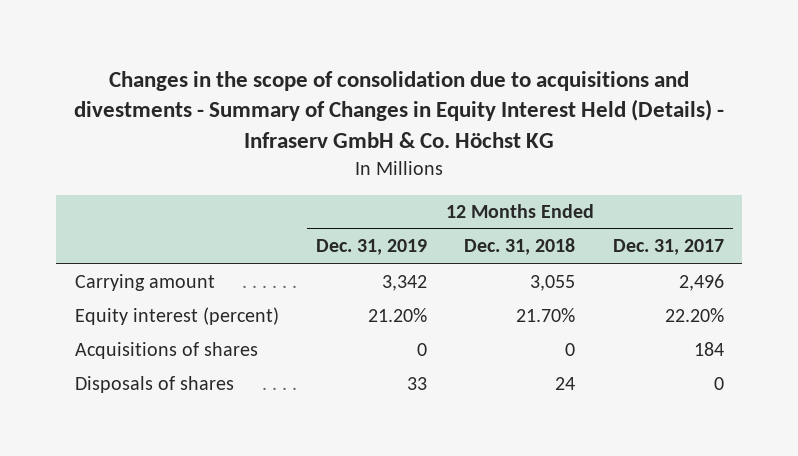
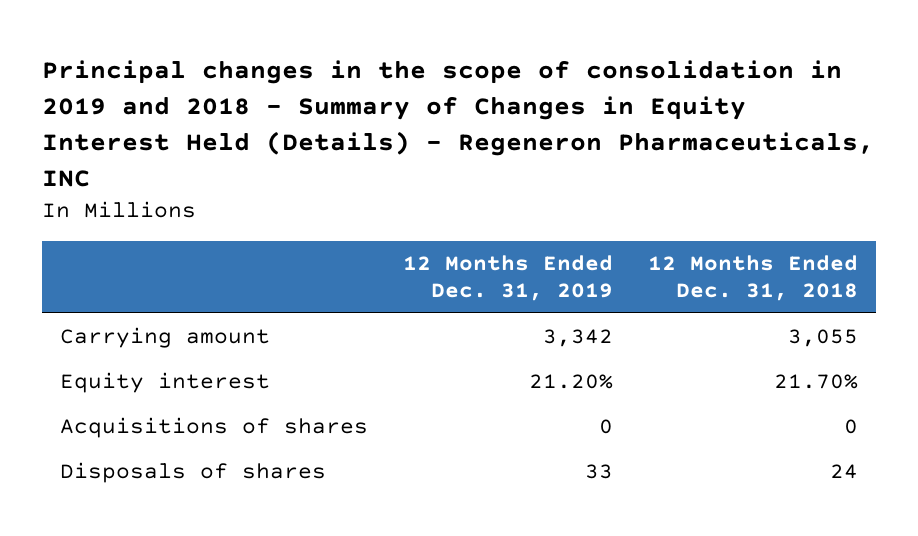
- Changes in the scope of consolidation due to acquisitions and divestments - Summary of Changes in Equity Interest Held (Details) - Infraserv GmbH & Co. Höchst KG
+ Principal changes in the scope of consolidation in 2019 and 2018 - Summary of Changes in Equity Interest Held (Details) - Regeneron Pharmaceuticals, INC
- | 12 Months Ended Dec. 31, 2019 | 12 Months Ended Dec. 31, 2018 | 12 Months Ended Dec. 31, 2017
+ | 12 Months Ended Dec. 31, 2019 | 12 Months Ended Dec. 31, 2018
- Equity interest (percent) | 21.20% | 21.70% | 22.20%
+ Equity interest | 21.20% | 21.70%

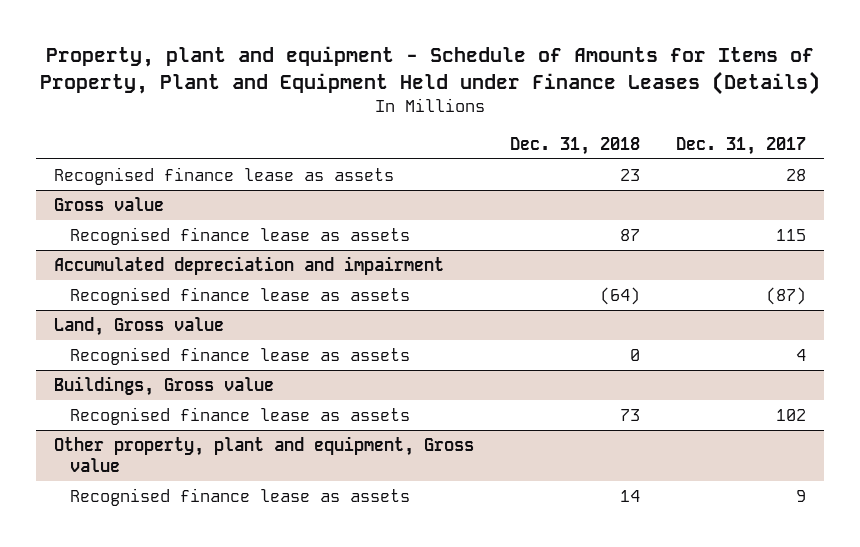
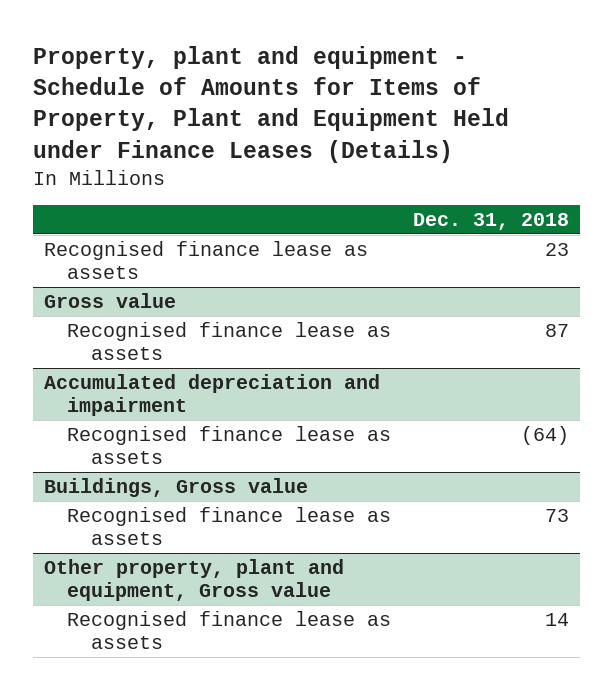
- | Dec. 31, 2018 | Dec. 31, 2017
+ | Dec. 31, 2018
- Land, Gross value
- Recognised finance lease as assets | 0 | 4

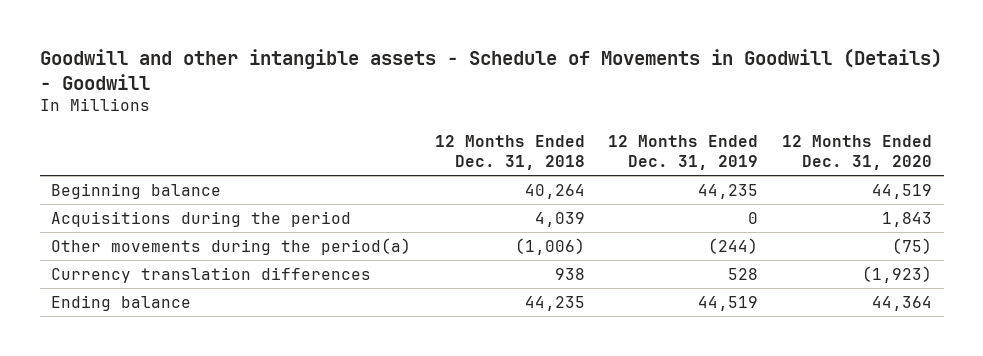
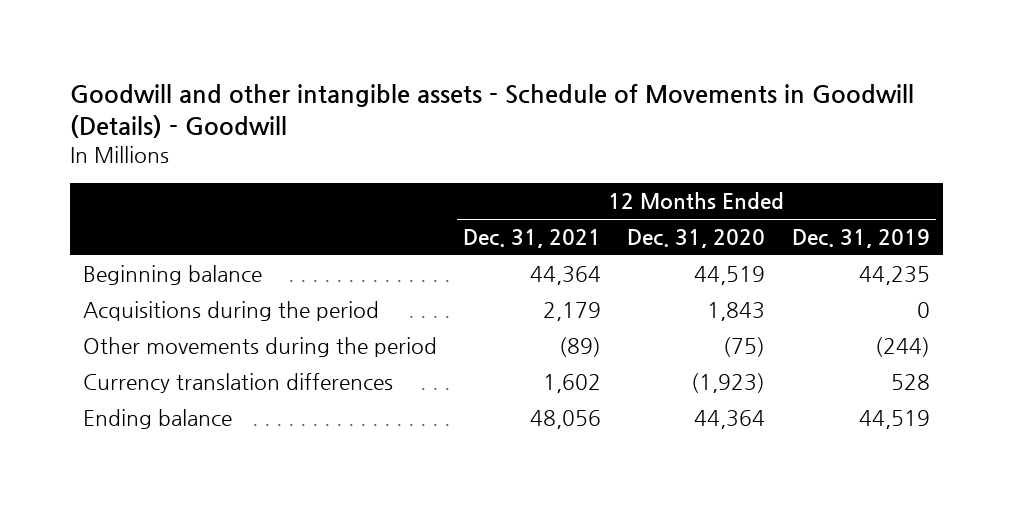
- | 12 Months Ended Dec. 31, 2018 | 12 Months Ended Dec. 31, 2019 | 12 Months Ended Dec. 31, 2020
+ | 12 Months Ended Dec. 31, 2021 | 12 Months Ended Dec. 31, 2020 | 12 Months Ended Dec. 31, 2019
- Other movements during the period(a) | (1,006) | (244) | (75)
+ Other movements during the period | (89) | (75) | (244)

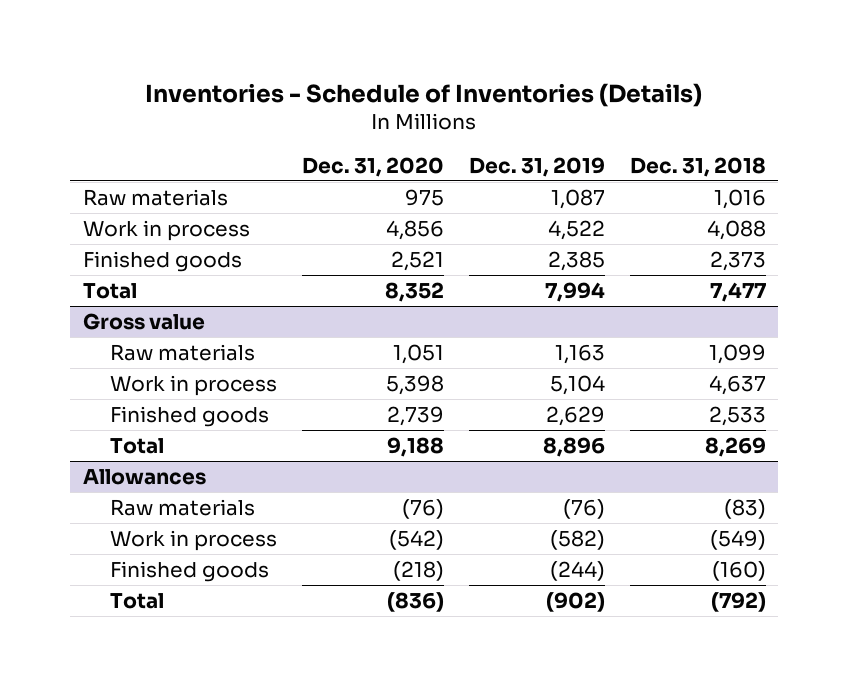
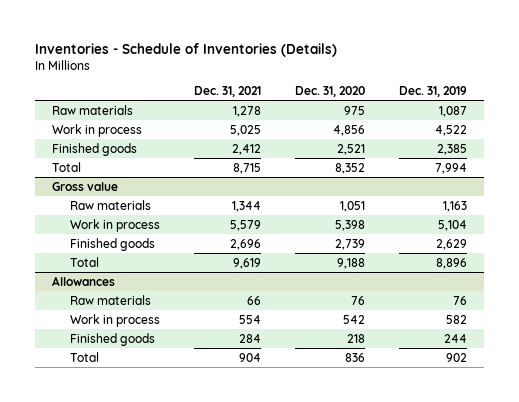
- | Dec. 31, 2020 | Dec. 31, 2019 | Dec. 31, 2018
+ | Dec. 31, 2021 | Dec. 31, 2020 | Dec. 31, 2019
@ Allowances
- Raw materials | (76) | (76) | (83)
- Work in process | (542) | (582) | (549)
- Finished goods | (218) | (244) | (160)
- Total | (836) | (902) | (792)
+ Raw materials | 66 | 76 | 76
+ Work in process | 554 | 542 | 582
+ Finished goods | 284 | 218 | 244
+ Total | 904 | 836 | 902

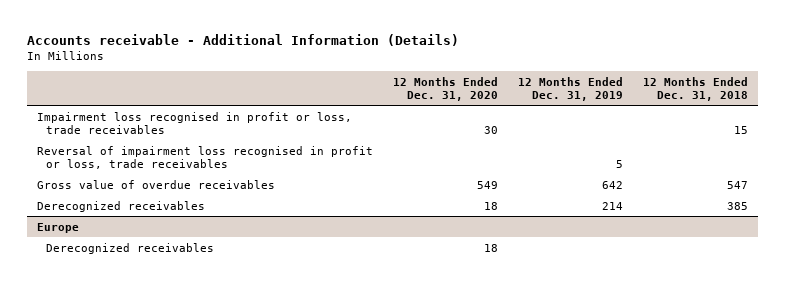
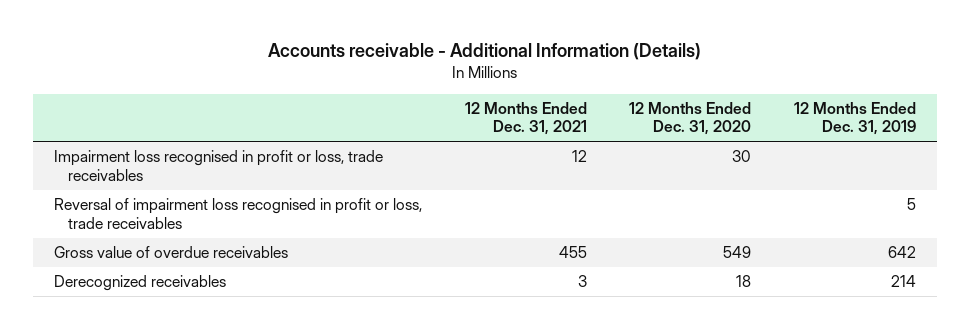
- | 12 Months Ended Dec. 31, 2020 | 12 Months Ended Dec. 31, 2019 | 12 Months Ended Dec. 31, 2018
+ | 12 Months Ended Dec. 31, 2021 | 12 Months Ended Dec. 31, 2020 | 12 Months Ended Dec. 31, 2019
- Europe
- Derecognized receivables | 18 | |

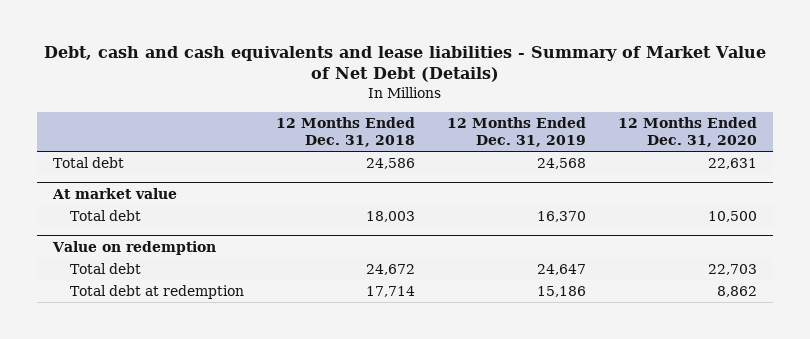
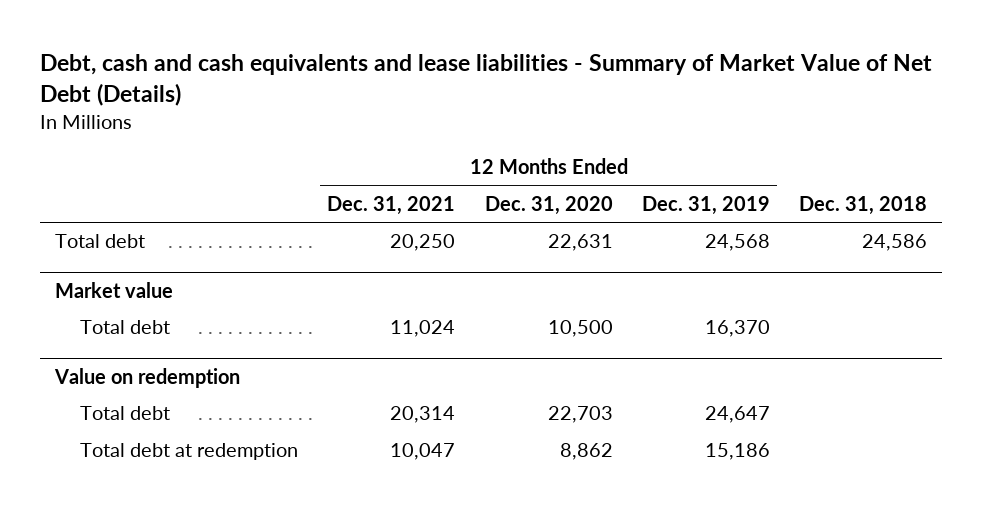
- | 12 Months Ended Dec. 31, 2018 | 12 Months Ended Dec. 31, 2019 | 12 Months Ended Dec. 31, 2020
+ | 12 Months Ended Dec. 31, 2021 | 12 Months Ended Dec. 31, 2020 | 12 Months Ended Dec. 31, 2019 | Dec. 31, 2018
- At market value
+ Market value

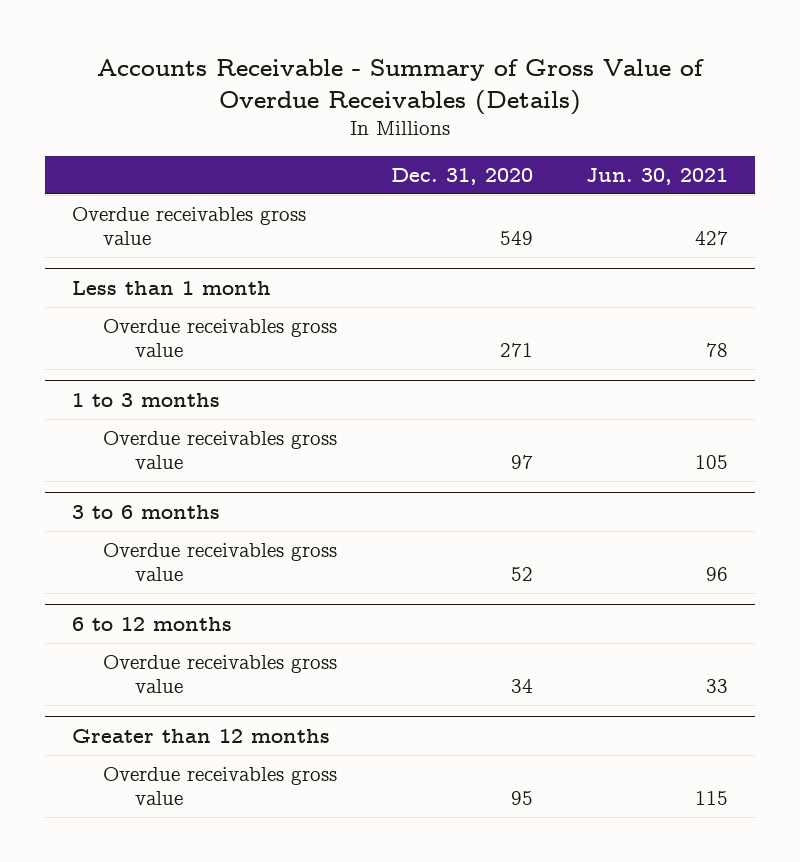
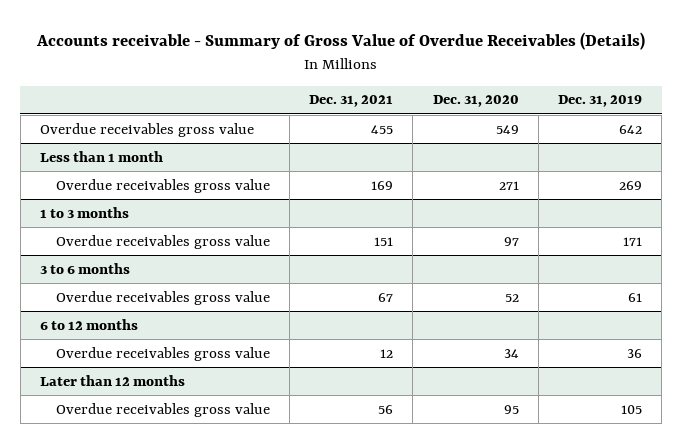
- Accounts Receivable - Summary of Gross Value of Overdue Receivables (Details)
+ Accounts receivable - Summary of Gross Value of Overdue Receivables (Details)
- | Dec. 31, 2020 | Jun. 30, 2021
+ | Dec. 31, 2021 | Dec. 31, 2020 | Dec. 31, 2019
- Greater than 12 months
+ Later than 12 months

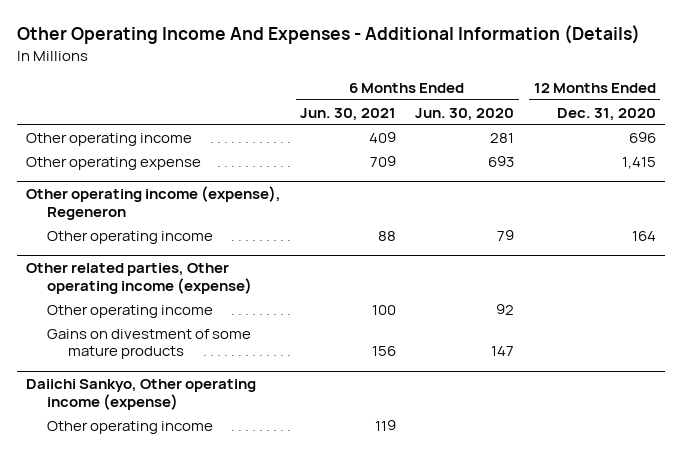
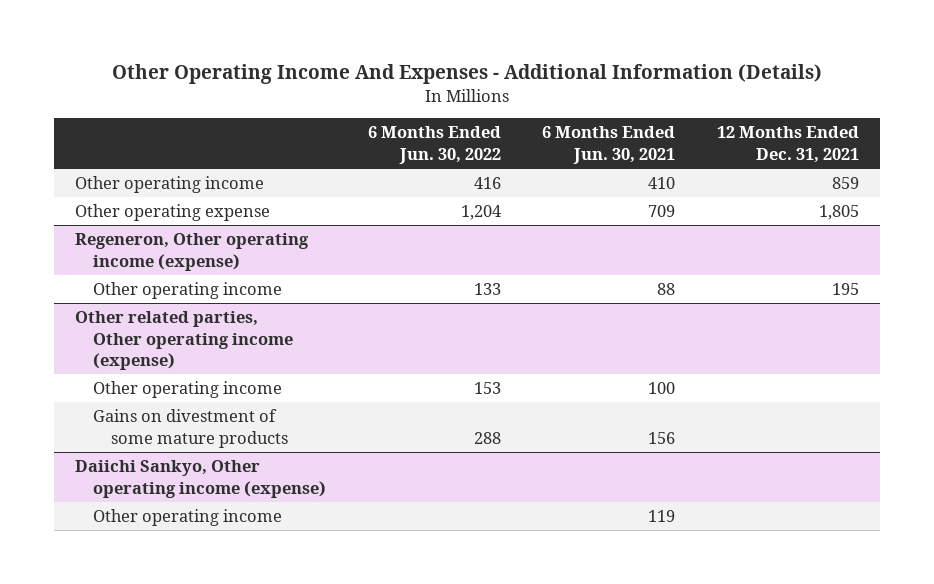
- | 6 Months Ended Jun. 30, 2021 | 6 Months Ended Jun. 30, 2020 | 12 Months Ended Dec. 31, 2020
+ | 6 Months Ended Jun. 30, 2022 | 6 Months Ended Jun. 30, 2021 | 12 Months Ended Dec. 31, 2021
- Other operating income | 409 | 281 | 696
+ Other operating income | 416 | 410 | 859
- Other operating income (expense), Regeneron
+ Regeneron, Other operating income (expense)

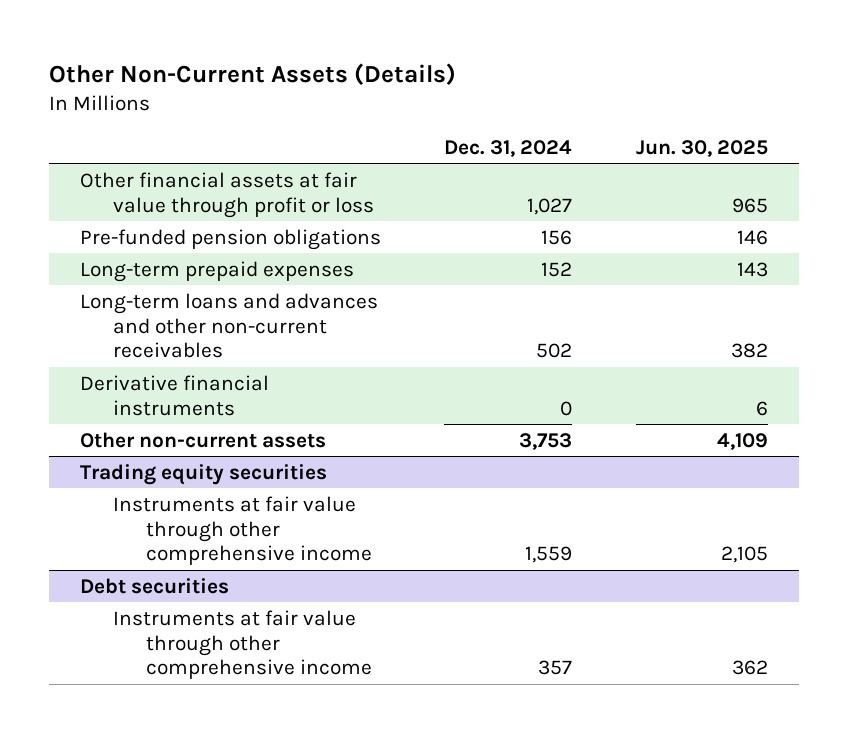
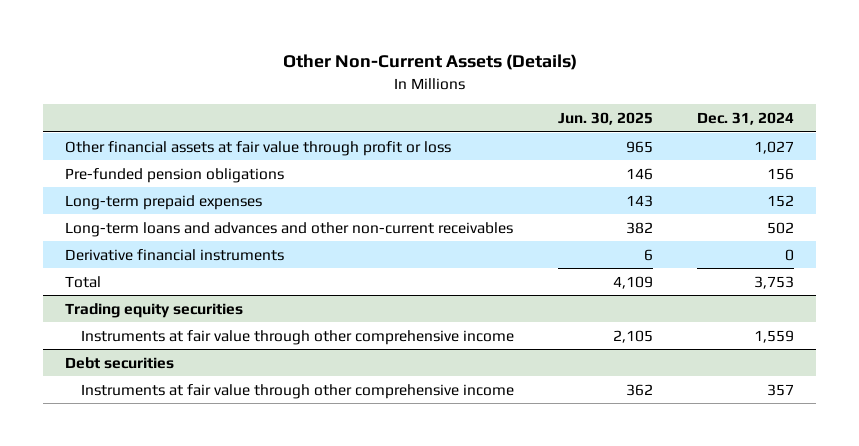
- | Dec. 31, 2024 | Jun. 30, 2025
+ | Jun. 30, 2025 | Dec. 31, 2024
- Other non-current assets | 3,753 | 4,109
+ Total | 4,109 | 3,753

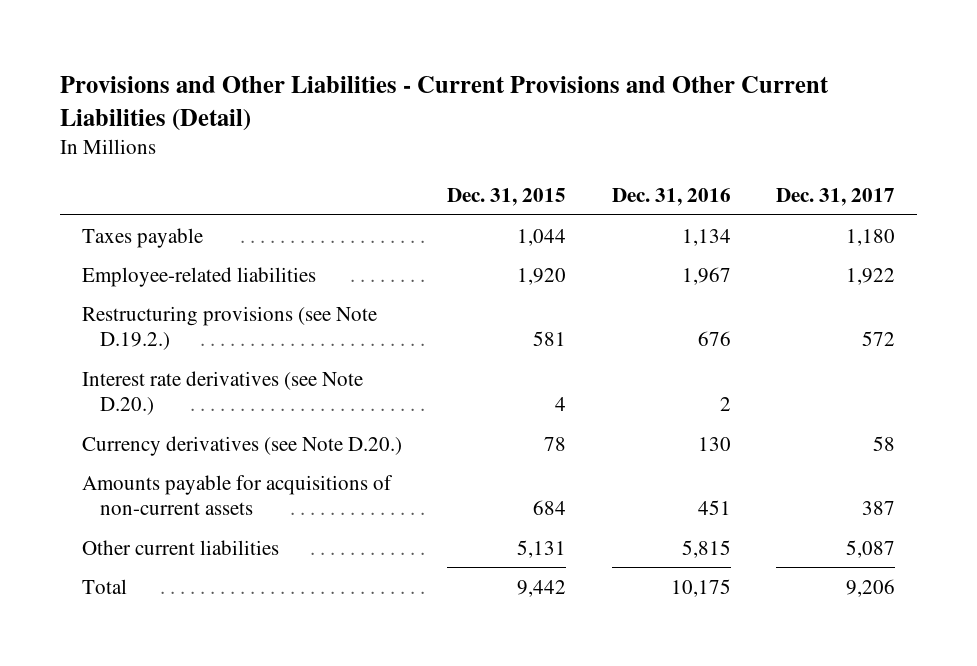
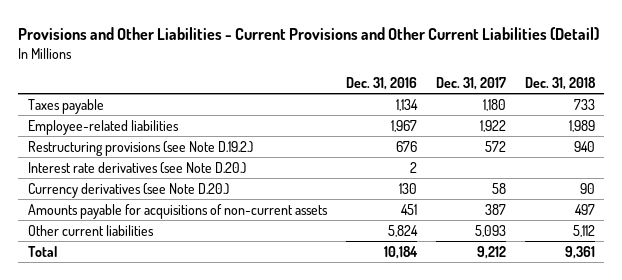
- | Dec. 31, 2015 | Dec. 31, 2016 | Dec. 31, 2017
+ | Dec. 31, 2016 | Dec. 31, 2017 | Dec. 31, 2018
- Other current liabilities | 5,131 | 5,815 | 5,087
- Total | 9,442 | 10,175 | 9,206
+ Other current liabilities | 5,824 | 5,093 | 5,112
+ Total | 10,184 | 9,212 | 9,361

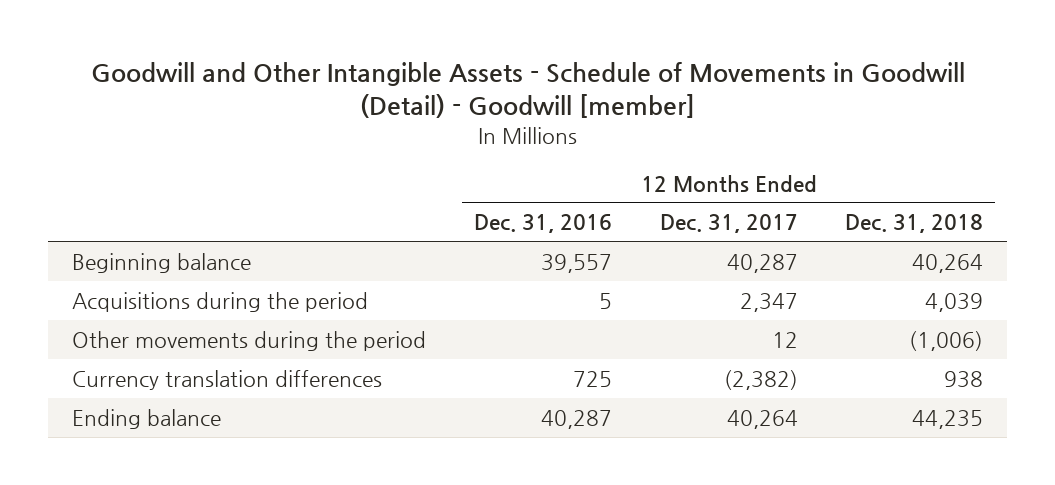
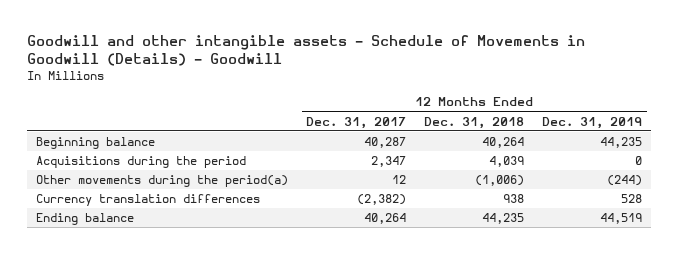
- Goodwill and Other Intangible Assets - Schedule of Movements in Goodwill (Detail) - Goodwill [member]
+ Goodwill and other intangible assets - Schedule of Movements in Goodwill (Details) - Goodwill
- | 12 Months Ended Dec. 31, 2016 | 12 Months Ended Dec. 31, 2017 | 12 Months Ended Dec. 31, 2018
+ | 12 Months Ended Dec. 31, 2017 | 12 Months Ended Dec. 31, 2018 | 12 Months Ended Dec. 31, 2019
- Other movements during the period | | 12 | (1,006)
+ Other movements during the period(a) | 12 | (1,006) | (244)

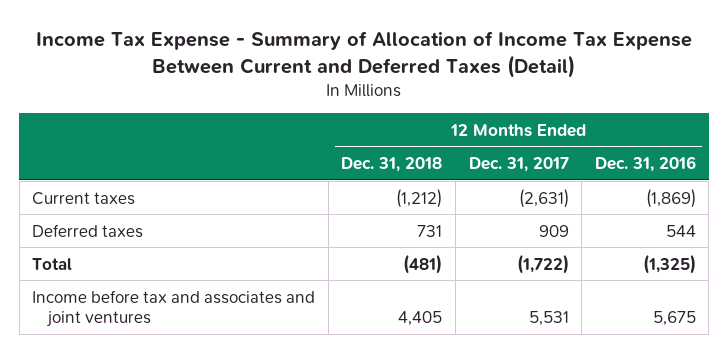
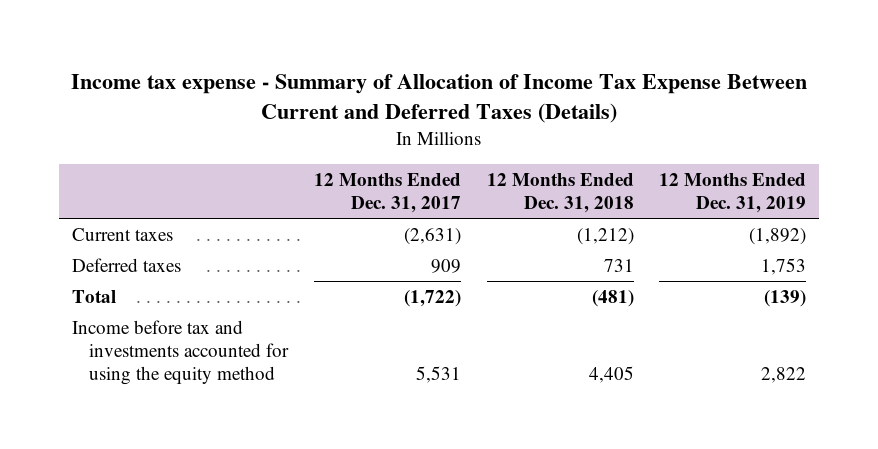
- Income Tax Expense - Summary of Allocation of Income Tax Expense Between Current and Deferred Taxes (Detail)
+ Income tax expense - Summary of Allocation of Income Tax Expense Between Current and Deferred Taxes (Details)
- | 12 Months Ended Dec. 31, 2018 | 12 Months Ended Dec. 31, 2017 | 12 Months Ended Dec. 31, 2016
+ | 12 Months Ended Dec. 31, 2017 | 12 Months Ended Dec. 31, 2018 | 12 Months Ended Dec. 31, 2019
- Income before tax and associates and joint ventures | 4,405 | 5,531 | 5,675
+ Income before tax and investments accounted for using the equity method | 5,531 | 4,405 | 2,822

